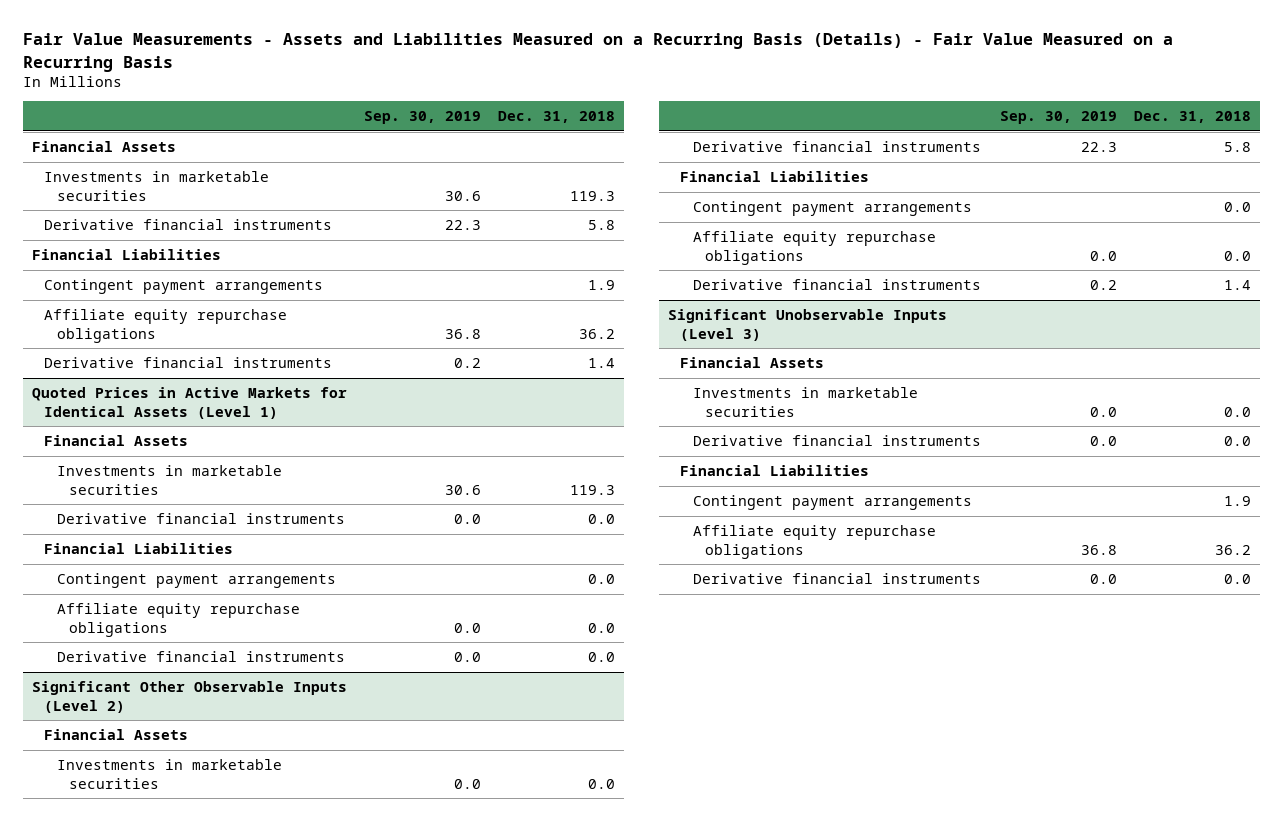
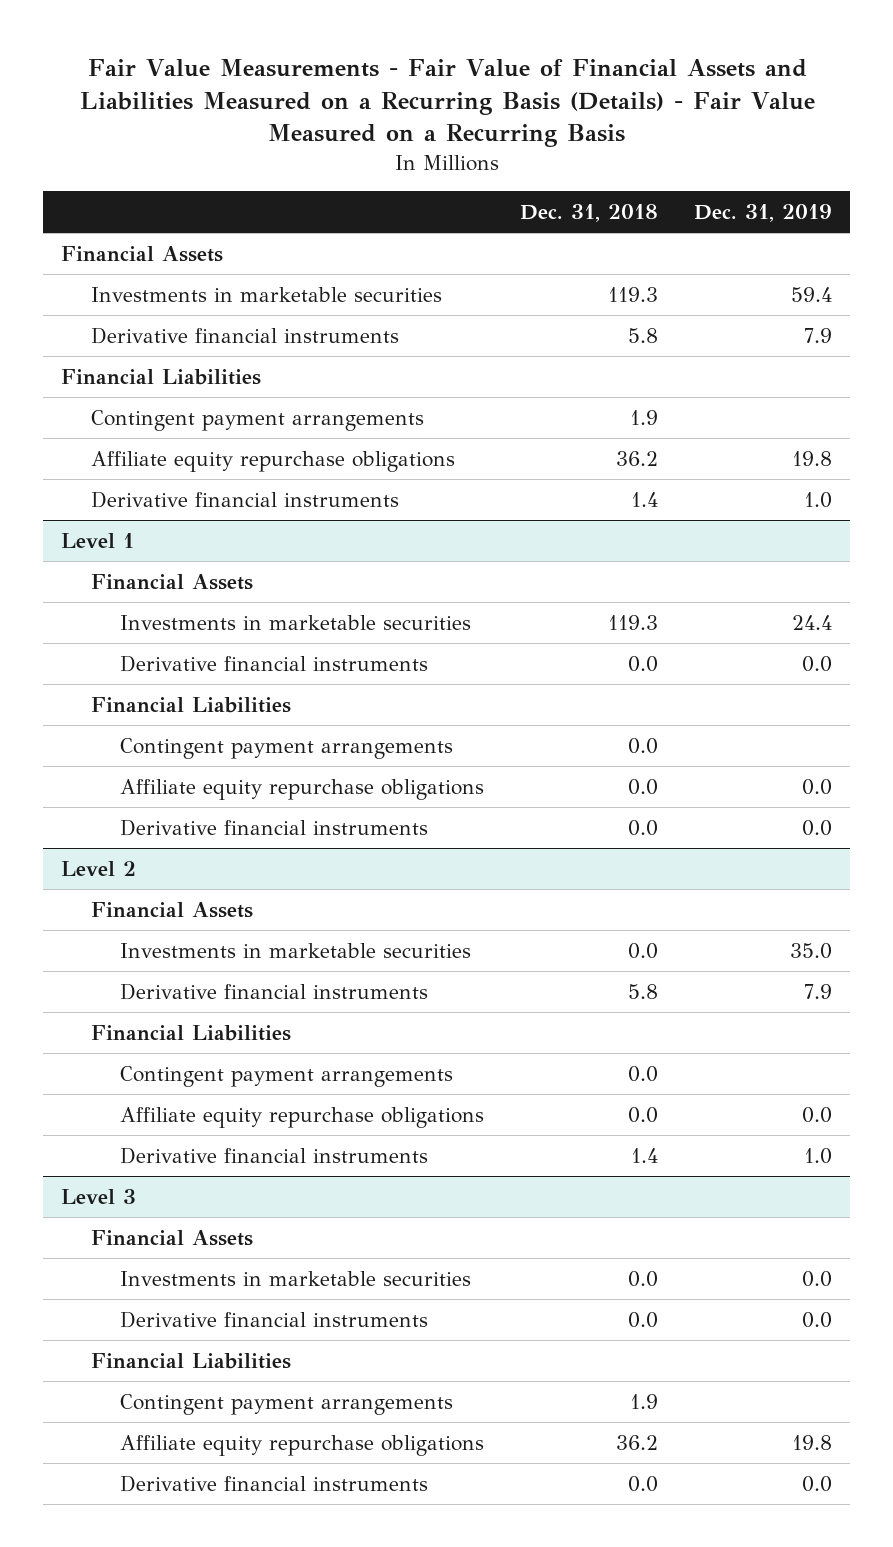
- Fair Value Measurements - Assets and Liabilities Measured on a Recurring Basis (Details) - Fair Value Measured on a Recurring Basis
+ Fair Value Measurements - Fair Value of Financial Assets and Liabilities Measured on a Recurring Basis (Details) - Fair Value Measured on a Recurring Basis
- | Sep. 30, 2019 | Dec. 31, 2018
+ | Dec. 31, 2018 | Dec. 31, 2019
- Quoted Prices in Active Markets for Identical Assets (Level 1)
+ Level 1
- Significant Other Observable Inputs (Level 2)
+ Level 2
- Significant Unobservable Inputs (Level 3)
+ Level 3

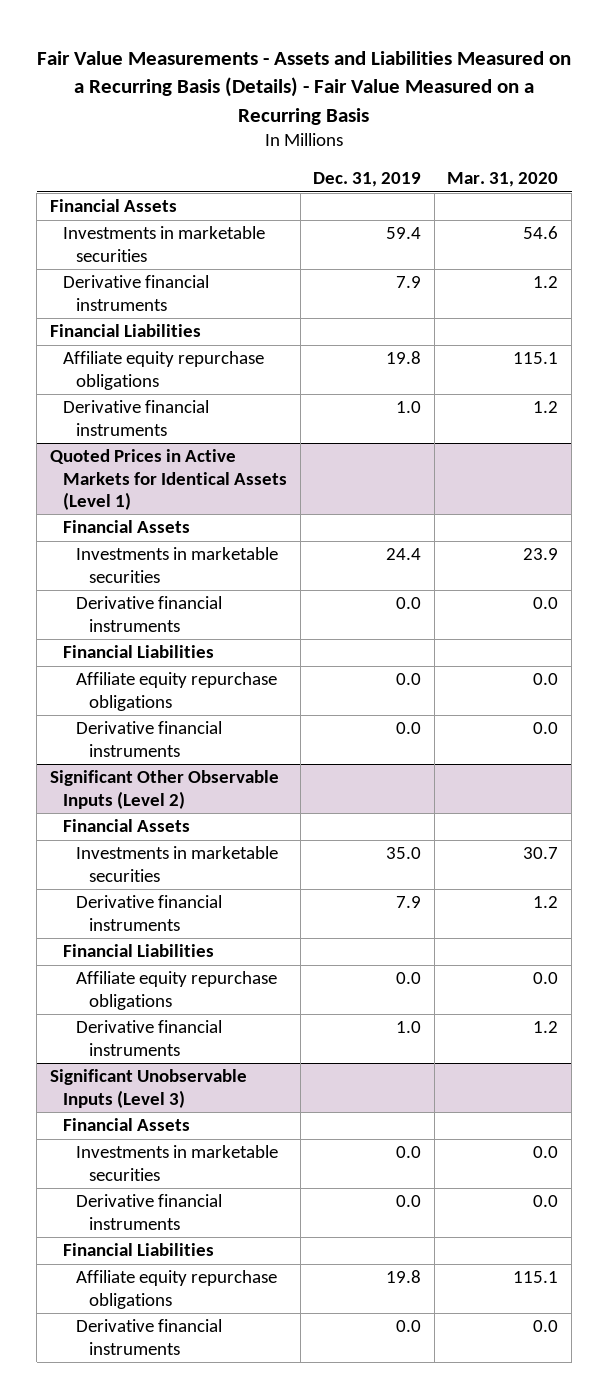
- Fair Value Measurements - Fair Value of Financial Assets and Liabilities Measured on a Recurring Basis (Details) - Fair Value Measured on a Recurring Basis
+ Fair Value Measurements - Assets and Liabilities Measured on a Recurring Basis (Details) - Fair Value Measured on a Recurring Basis
- | Dec. 31, 2018 | Dec. 31, 2019
+ | Dec. 31, 2019 | Mar. 31, 2020
- Contingent payment arrangements | 1.9 |
- Level 1
+ Quoted Prices in Active Markets for Identical Assets (Level 1)
- Contingent payment arrangements | 0.0 |
- Level 2
+ Significant Other Observable Inputs (Level 2)
- Contingent payment arrangements | 0.0 |
- Level 3
+ Significant Unobservable Inputs (Level 3)
- Contingent payment arrangements | 1.9 |

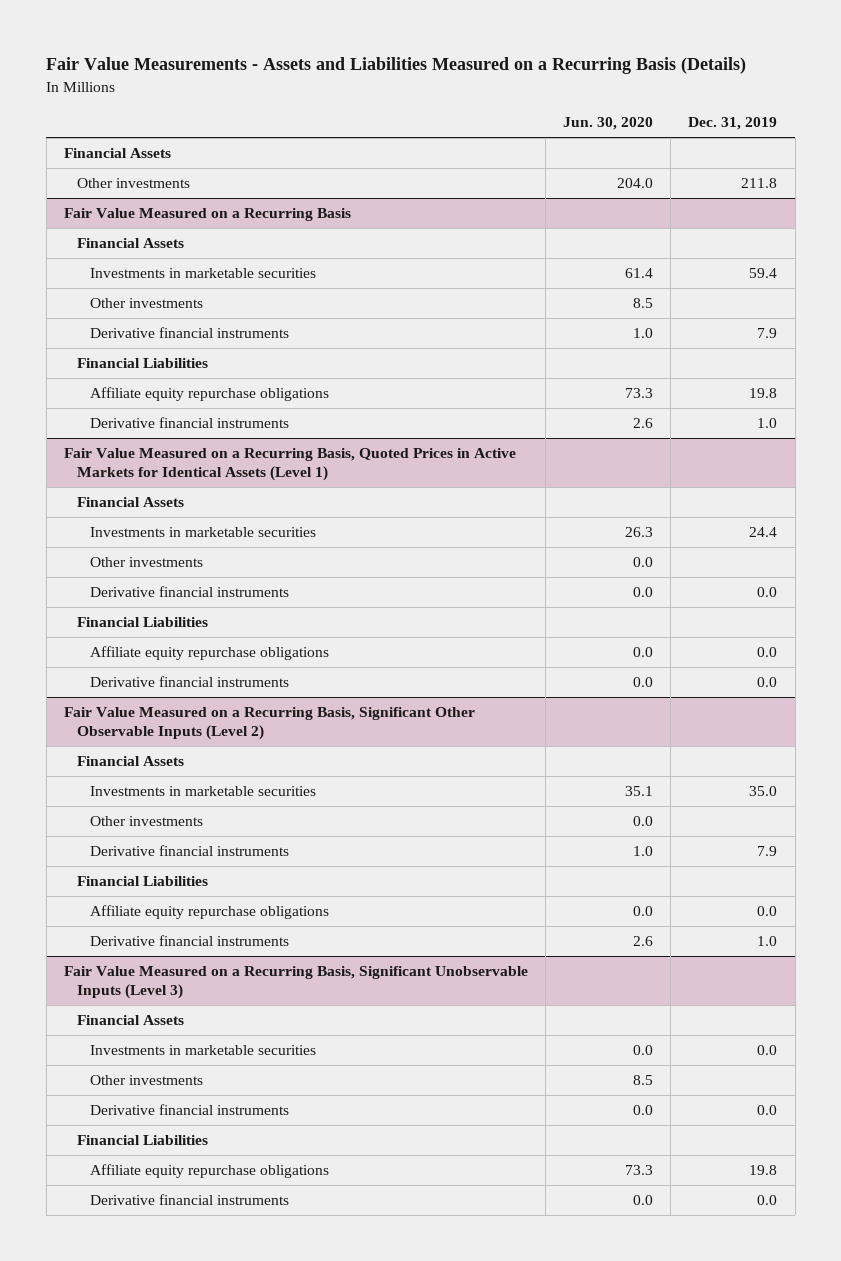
- Fair Value Measurements - Assets and Liabilities Measured on a Recurring Basis (Details) - Fair Value Measured on a Recurring Basis
+ Fair Value Measurements - Assets and Liabilities Measured on a Recurring Basis (Details)
- | Dec. 31, 2019 | Mar. 31, 2020
+ | Jun. 30, 2020 | Dec. 31, 2019
+ Other investments | 204.0 | 211.8
+ Fair Value Measured on a Recurring Basis
+ Financial Assets
+ Other investments | 8.5 |
- Quoted Prices in Active Markets for Identical Assets (Level 1)
+ Fair Value Measured on a Recurring Basis, Quoted Prices in Active Markets for Identical Assets (Level 1)
+ Other investments | 0.0 |
- Significant Other Observable Inputs (Level 2)
+ Fair Value Measured on a Recurring Basis, Significant Other Observable Inputs (Level 2)
+ Other investments | 0.0 |
- Significant Unobservable Inputs (Level 3)
+ Fair Value Measured on a Recurring Basis, Significant Unobservable Inputs (Level 3)
+ Other investments | 8.5 |

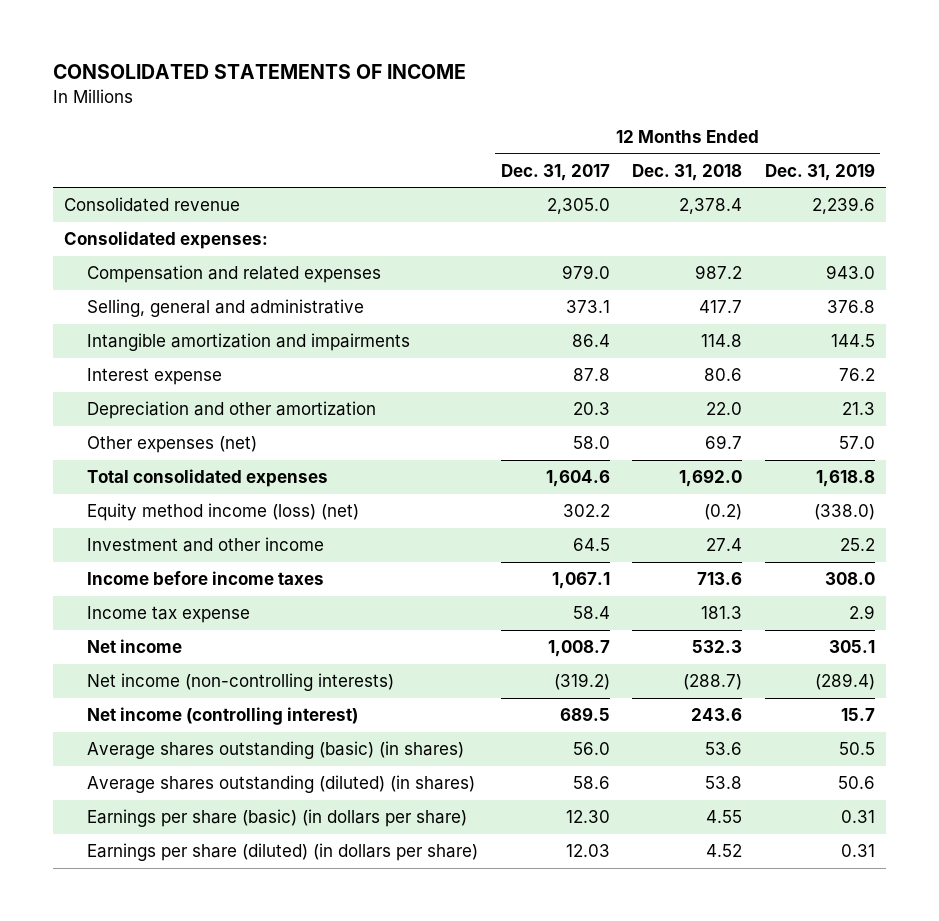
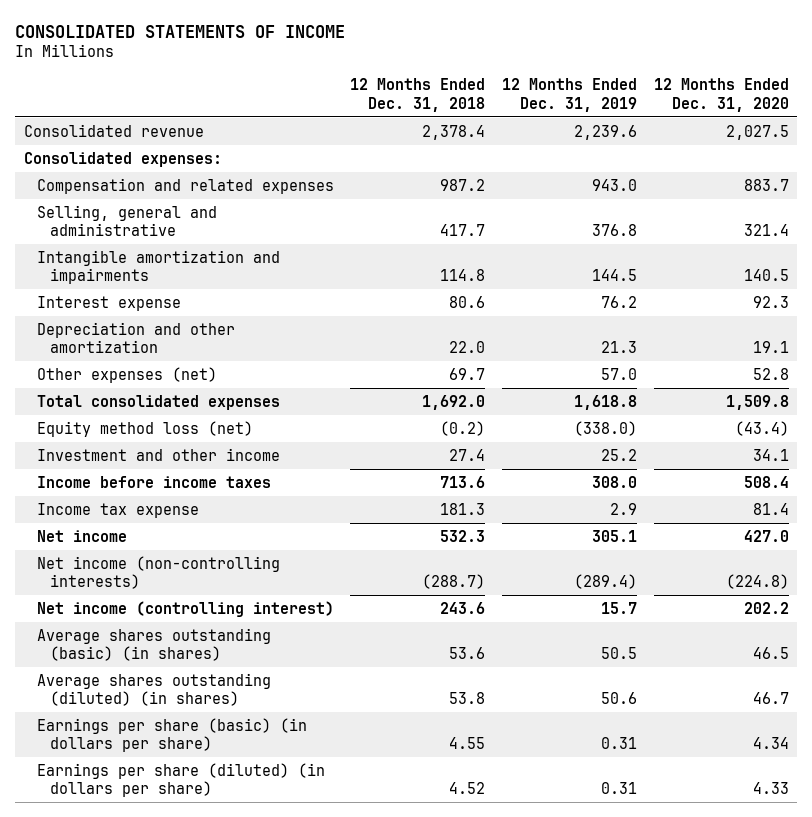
- | 12 Months Ended Dec. 31, 2017 | 12 Months Ended Dec. 31, 2018 | 12 Months Ended Dec. 31, 2019
+ | 12 Months Ended Dec. 31, 2018 | 12 Months Ended Dec. 31, 2019 | 12 Months Ended Dec. 31, 2020
- Equity method income (loss) (net) | 302.2 | (0.2) | (338.0)
+ Equity method loss (net) | (0.2) | (338.0) | (43.4)

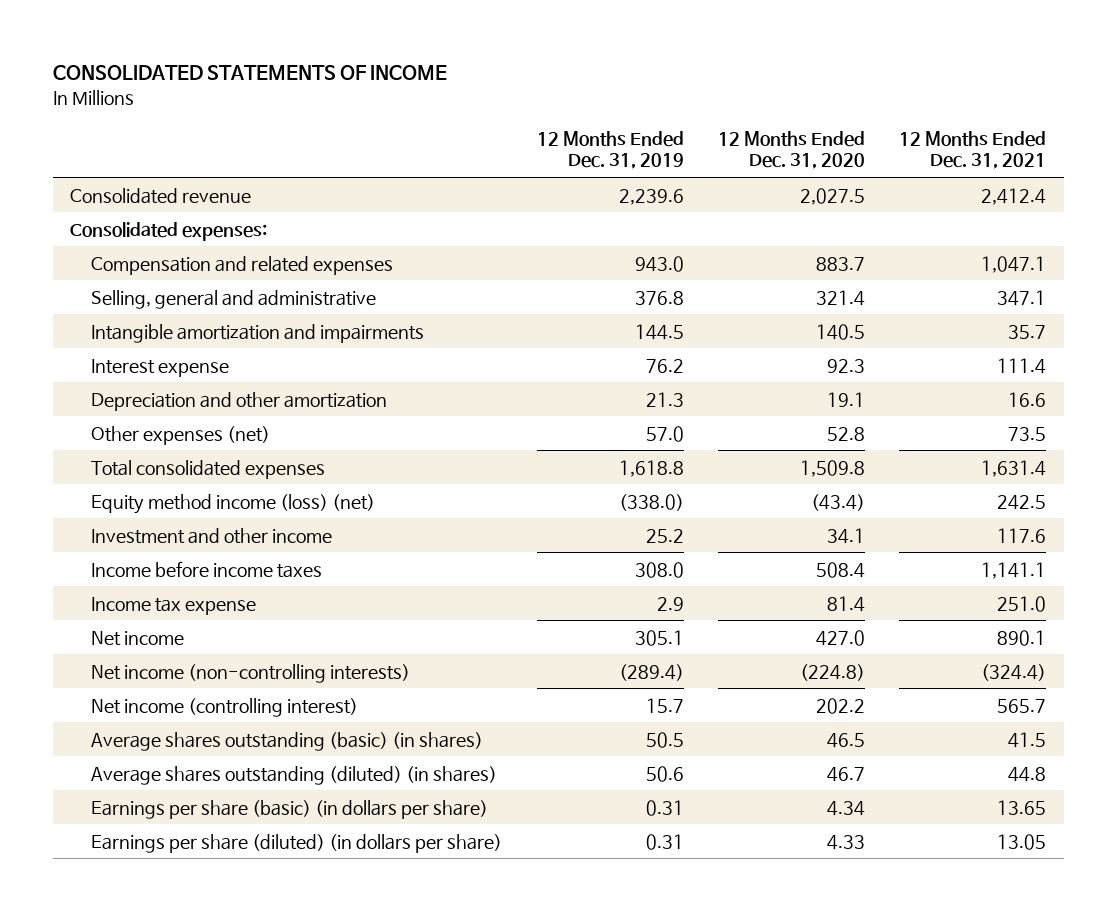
- | 12 Months Ended Dec. 31, 2018 | 12 Months Ended Dec. 31, 2019 | 12 Months Ended Dec. 31, 2020
+ | 12 Months Ended Dec. 31, 2019 | 12 Months Ended Dec. 31, 2020 | 12 Months Ended Dec. 31, 2021
- Equity method loss (net) | (0.2) | (338.0) | (43.4)
+ Equity method income (loss) (net) | (338.0) | (43.4) | 242.5

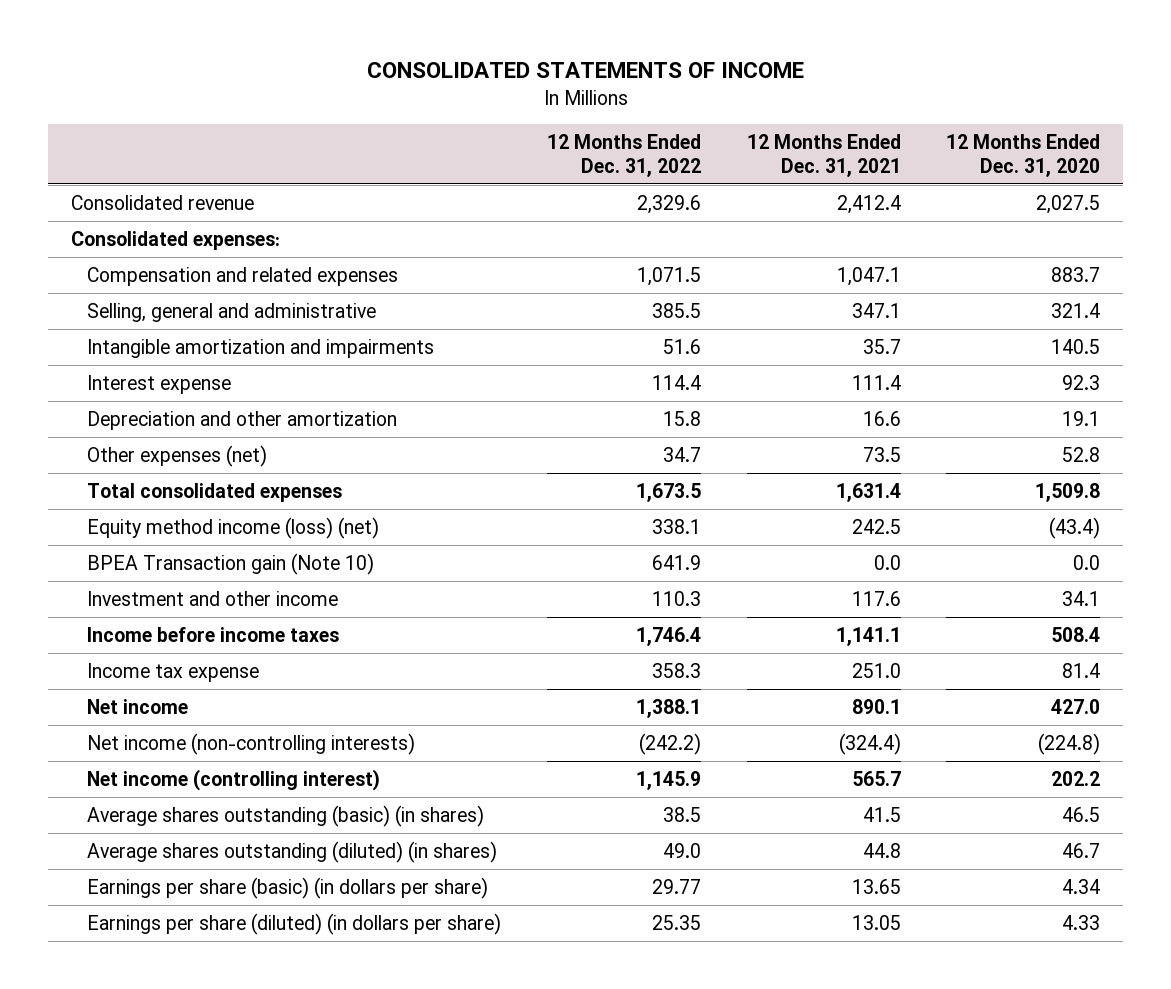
- | 12 Months Ended Dec. 31, 2019 | 12 Months Ended Dec. 31, 2020 | 12 Months Ended Dec. 31, 2021
+ | 12 Months Ended Dec. 31, 2022 | 12 Months Ended Dec. 31, 2021 | 12 Months Ended Dec. 31, 2020
+ BPEA Transaction gain (Note 10) | 641.9 | 0.0 | 0.0

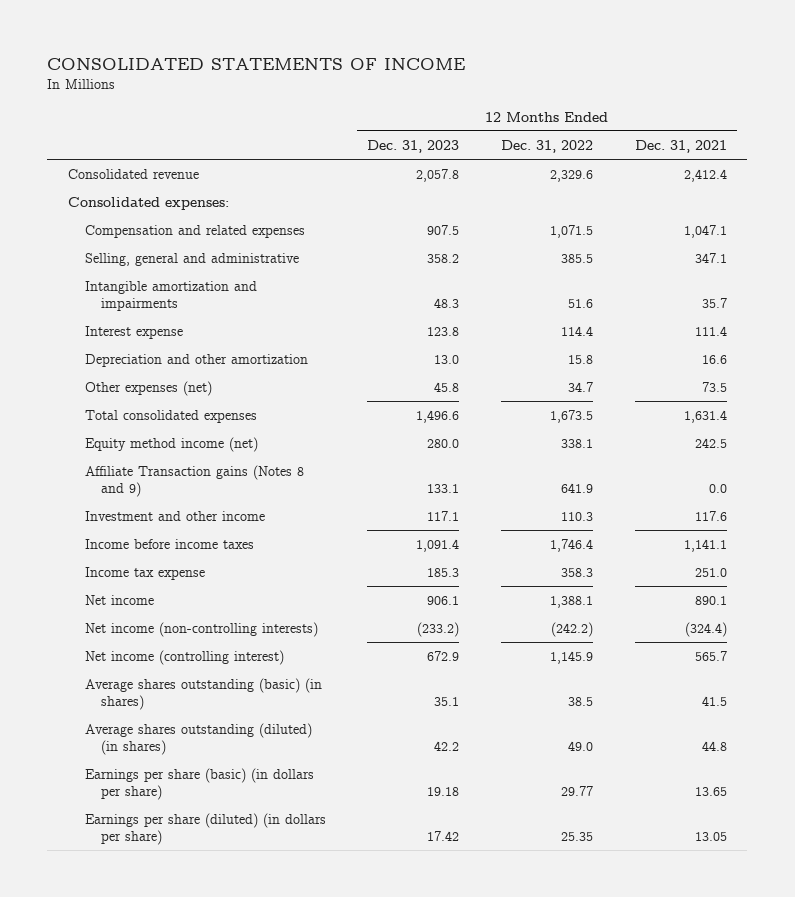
- | 12 Months Ended Dec. 31, 2022 | 12 Months Ended Dec. 31, 2021 | 12 Months Ended Dec. 31, 2020
+ | 12 Months Ended Dec. 31, 2023 | 12 Months Ended Dec. 31, 2022 | 12 Months Ended Dec. 31, 2021
- Equity method income (loss) (net) | 338.1 | 242.5 | (43.4)
- BPEA Transaction gain (Note 10) | 641.9 | 0.0 | 0.0
+ Equity method income (net) | 280.0 | 338.1 | 242.5
+ Affiliate Transaction gains (Notes 8 and 9) | 133.1 | 641.9 | 0.0

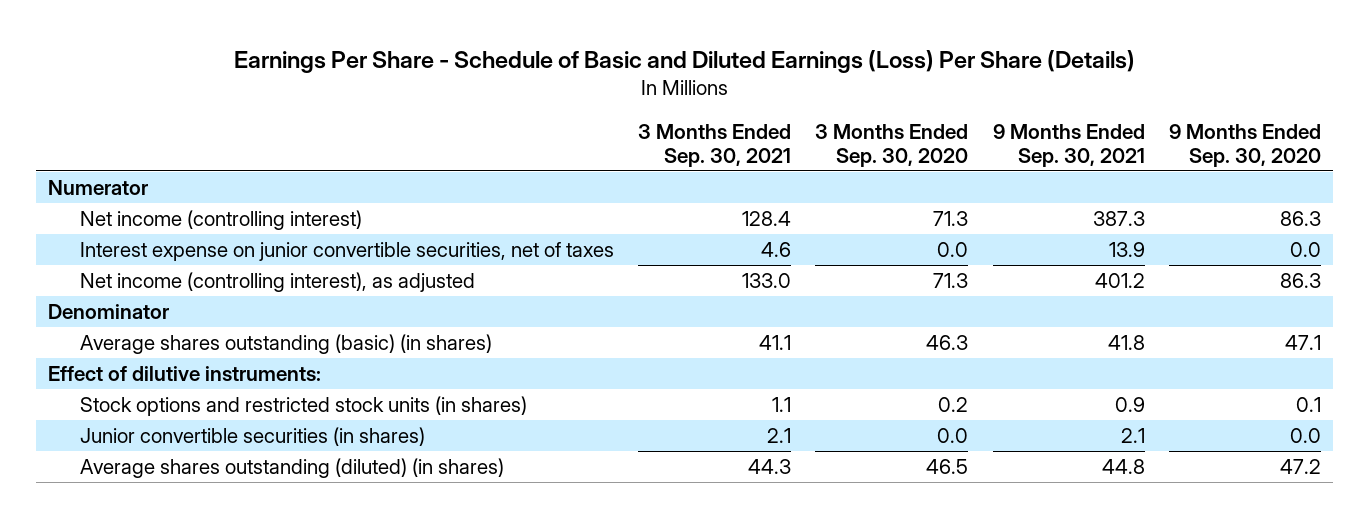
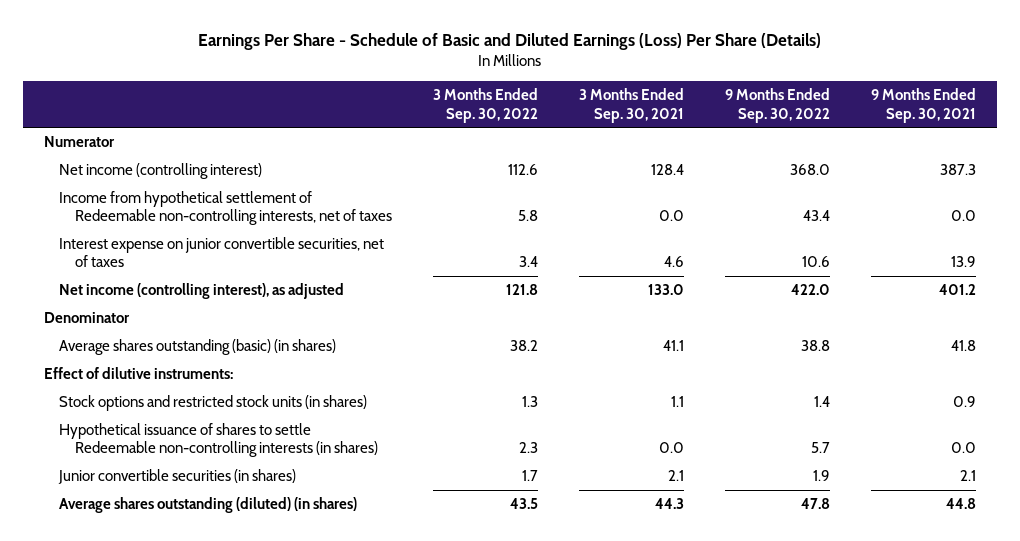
- | 3 Months Ended Sep. 30, 2021 | 3 Months Ended Sep. 30, 2020 | 9 Months Ended Sep. 30, 2021 | 9 Months Ended Sep. 30, 2020
+ | 3 Months Ended Sep. 30, 2022 | 3 Months Ended Sep. 30, 2021 | 9 Months Ended Sep. 30, 2022 | 9 Months Ended Sep. 30, 2021
+ Income from hypothetical settlement of Redeemable non-controlling interests, net of taxes | 5.8 | 0.0 | 43.4 | 0.0
+ Hypothetical issuance of shares to settle Redeemable non-controlling interests (in shares) | 2.3 | 0.0 | 5.7 | 0.0

